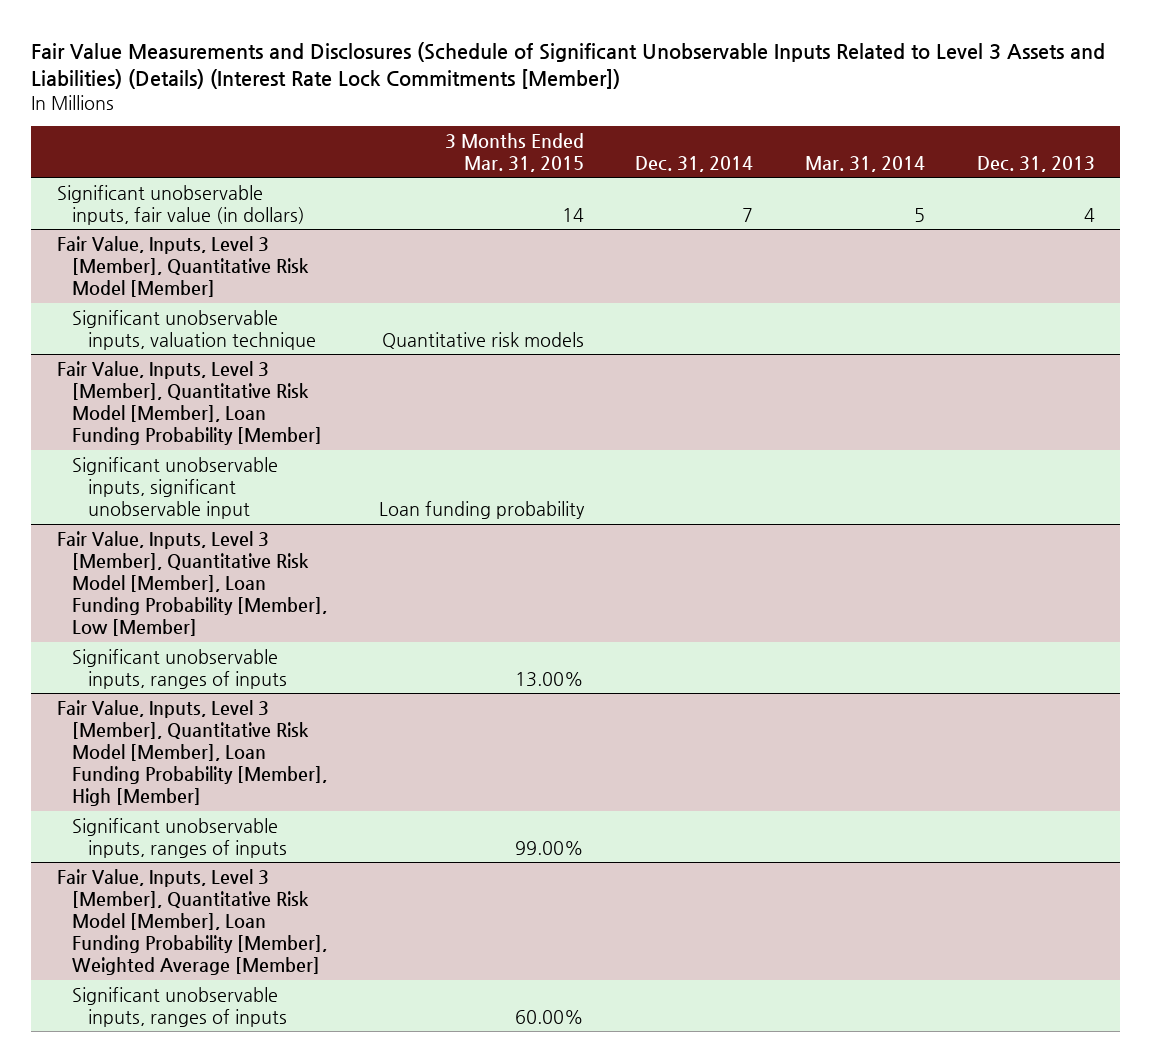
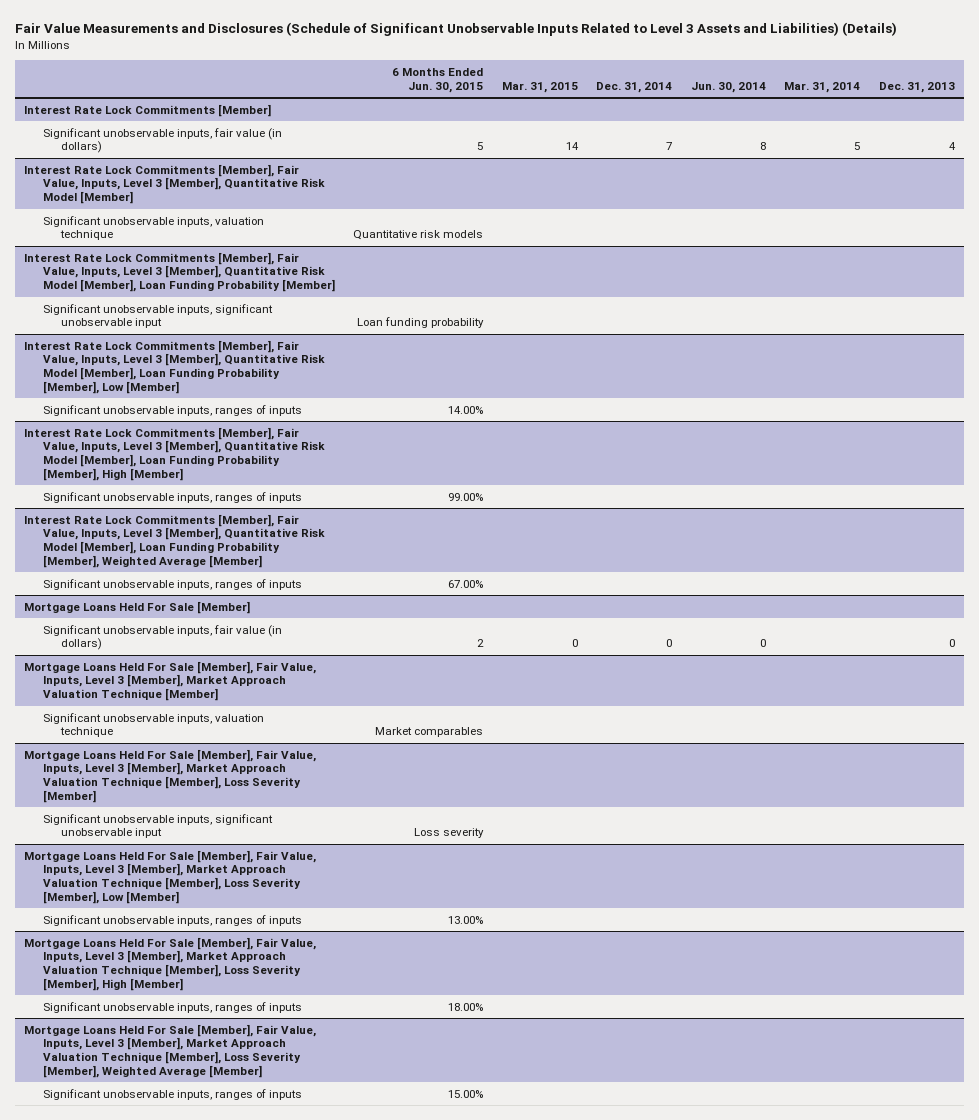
- Fair Value Measurements and Disclosures (Schedule of Significant Unobservable Inputs Related to Level 3 Assets and Liabilities) (Details) (Interest Rate Lock Commitments [Member])
+ Fair Value Measurements and Disclosures (Schedule of Significant Unobservable Inputs Related to Level 3 Assets and Liabilities) (Details)
- | 3 Months Ended Mar. 31, 2015 | Dec. 31, 2014 | Mar. 31, 2014 | Dec. 31, 2013
+ | 6 Months Ended Jun. 30, 2015 | Mar. 31, 2015 | Dec. 31, 2014 | Jun. 30, 2014 | Mar. 31, 2014 | Dec. 31, 2013
+ Interest Rate Lock Commitments [Member]
- Fair Value, Inputs, Level 3 [Member], Quantitative Risk Model [Member]
+ Interest Rate Lock Commitments [Member], Fair Value, Inputs, Level 3 [Member], Quantitative Risk Model [Member]
- Fair Value, Inputs, Level 3 [Member], Quantitative Risk Model [Member], Loan Funding Probability [Member]
+ Interest Rate Lock Commitments [Member], Fair Value, Inputs, Level 3 [Member], Quantitative Risk Model [Member], Loan Funding Probability [Member]
- Fair Value, Inputs, Level 3 [Member], Quantitative Risk Model [Member], Loan Funding Probability [Member], Low [Member]
+ Interest Rate Lock Commitments [Member], Fair Value, Inputs, Level 3 [Member], Quantitative Risk Model [Member], Loan Funding Probability [Member], Low [Member]
- Fair Value, Inputs, Level 3 [Member], Quantitative Risk Model [Member], Loan Funding Probability [Member], High [Member]
+ Interest Rate Lock Commitments [Member], Fair Value, Inputs, Level 3 [Member], Quantitative Risk Model [Member], Loan Funding Probability [Member], High [Member]
- Fair Value, Inputs, Level 3 [Member], Quantitative Risk Model [Member], Loan Funding Probability [Member], Weighted Average [Member]
+ Interest Rate Lock Commitments [Member], Fair Value, Inputs, Level 3 [Member], Quantitative Risk Model [Member], Loan Funding Probability [Member], Weighted Average [Member]
+ Mortgage Loans Held For Sale [Member]
+ Significant unobservable inputs, fair value (in dollars) | 2 | 0 | 0 | 0 | | 0
+ Mortgage Loans Held For Sale [Member], Fair Value, Inputs, Level 3 [Member], Market Approach Valuation Technique [Member]
+ Significant unobservable inputs, valuation technique | Market comparables | | | | |
+ Mortgage Loans Held For Sale [Member], Fair Value, Inputs, Level 3 [Member], Market Approach Valuation Technique [Member], Loss Severity [Member]
+ Significant unobservable inputs, significant unobservable input | Loss severity | | | | |
+ Mortgage Loans Held For Sale [Member], Fair Value, Inputs, Level 3 [Member], Market Approach Valuation Technique [Member], Loss Severity [Member], Low [Member]
+ Significant unobservable inputs, ranges of inputs | 13.00% | | | | |
+ Mortgage Loans Held For Sale [Member], Fair Value, Inputs, Level 3 [Member], Market Approach Valuation Technique [Member], Loss Severity [Member], High [Member]
+ Significant unobservable inputs, ranges of inputs | 18.00% | | | | |
+ Mortgage Loans Held For Sale [Member], Fair Value, Inputs, Level 3 [Member], Market Approach Valuation Technique [Member], Loss Severity [Member], Weighted Average [Member]
+ Significant unobservable inputs, ranges of inputs | 15.00% | | | | |

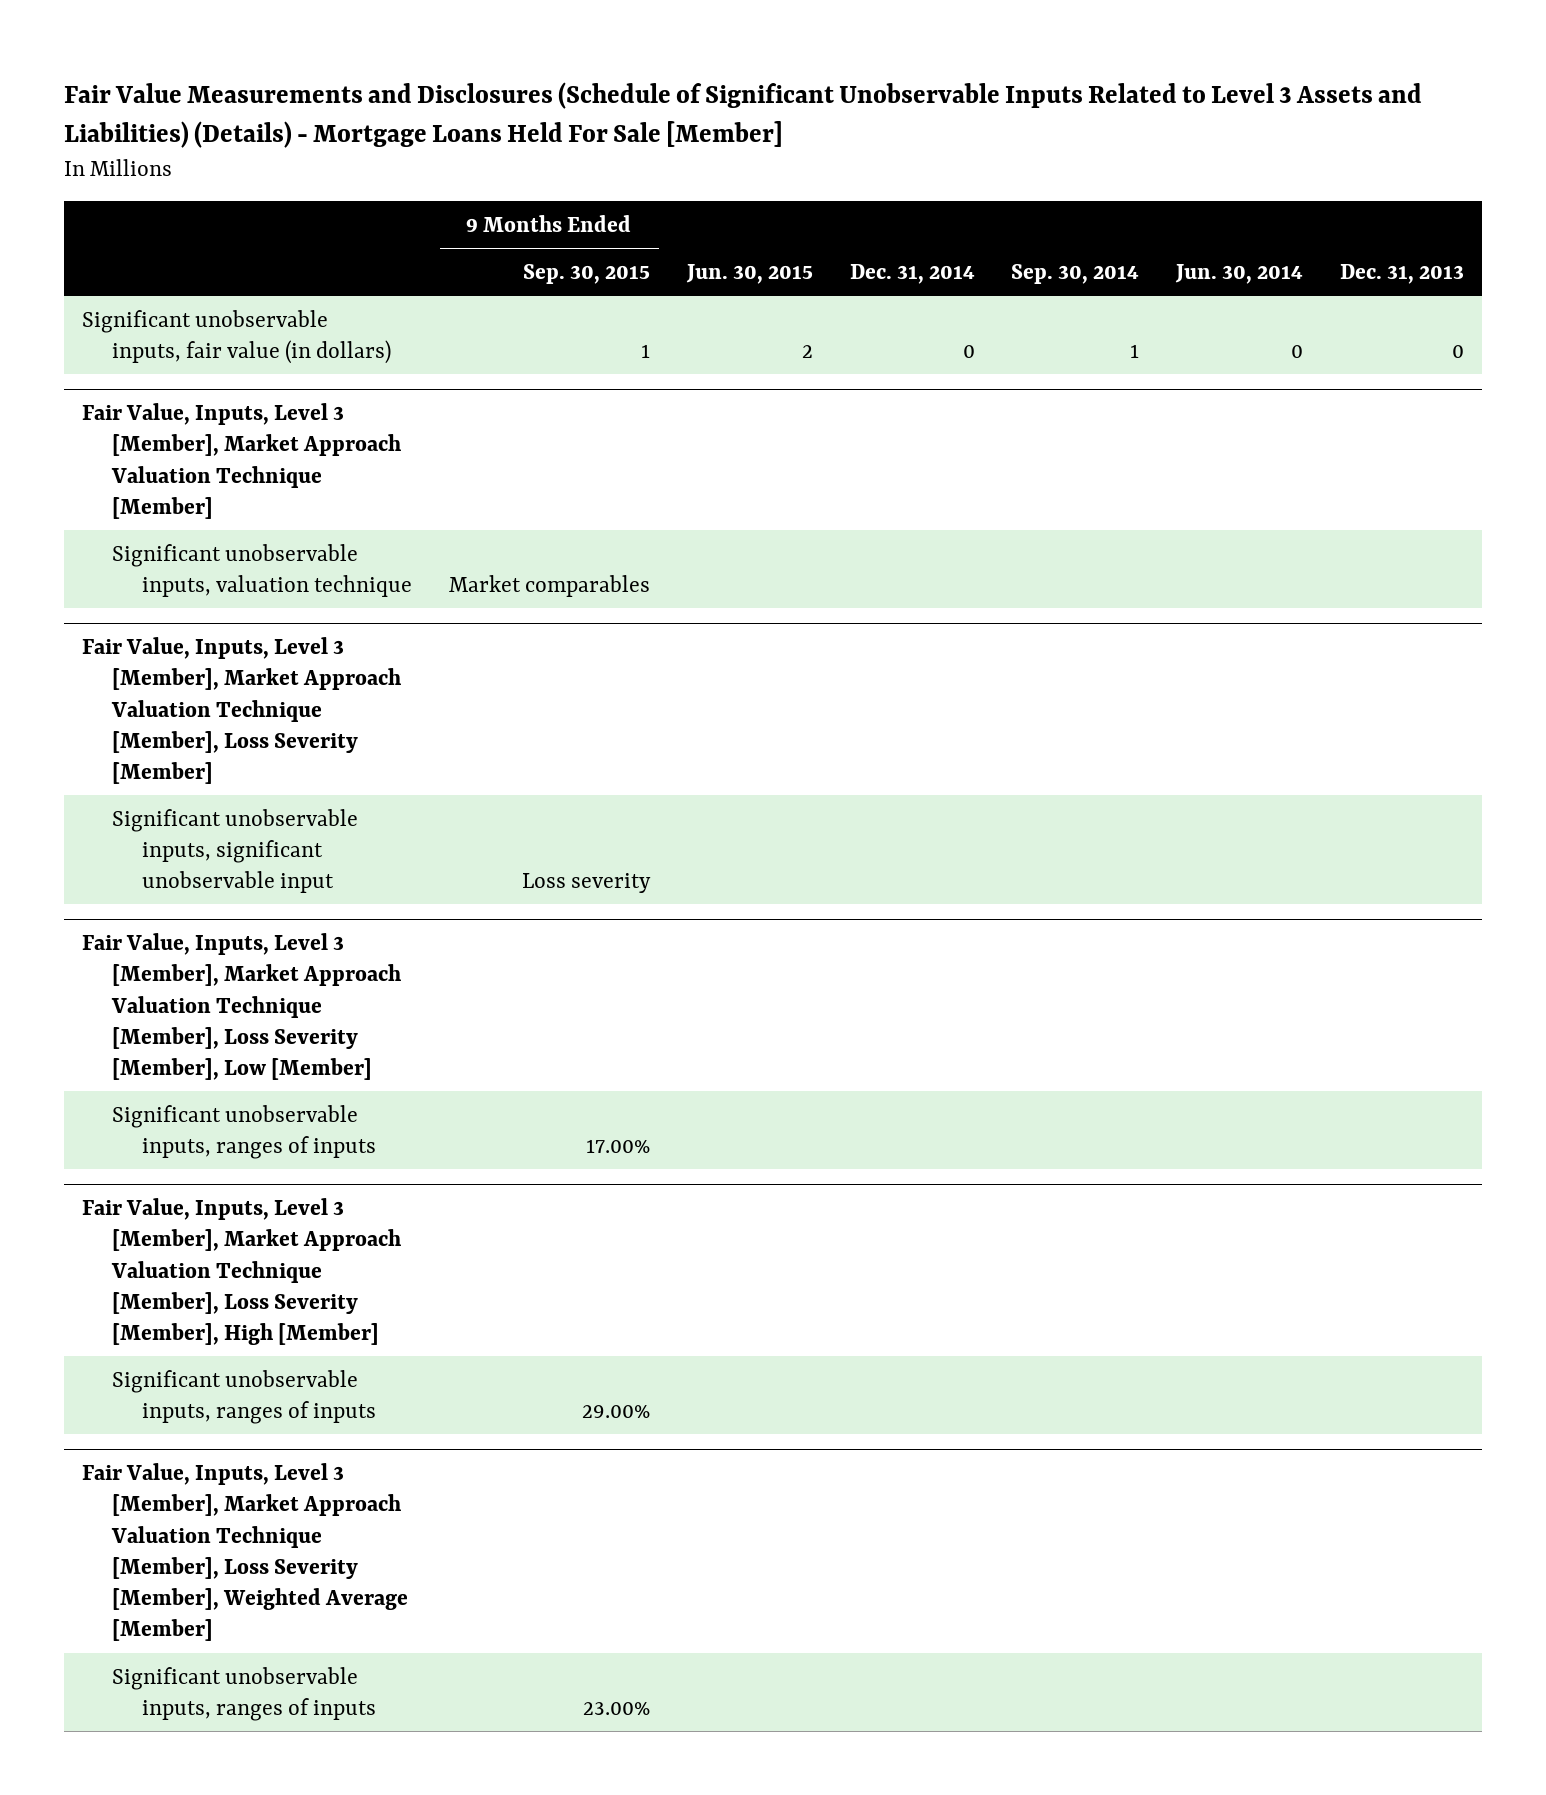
- Fair Value Measurements and Disclosures (Schedule of Significant Unobservable Inputs Related to Level 3 Assets and Liabilities) (Details)
+ Fair Value Measurements and Disclosures (Schedule of Significant Unobservable Inputs Related to Level 3 Assets and Liabilities) (Details) - Mortgage Loans Held For Sale [Member]
- | 6 Months Ended Jun. 30, 2015 | Mar. 31, 2015 | Dec. 31, 2014 | Jun. 30, 2014 | Mar. 31, 2014 | Dec. 31, 2013
+ | 9 Months Ended Sep. 30, 2015 | Jun. 30, 2015 | Dec. 31, 2014 | Sep. 30, 2014 | Jun. 30, 2014 | Dec. 31, 2013
- Interest Rate Lock Commitments [Member]
- Significant unobservable inputs, fair value (in dollars) | 5 | 14 | 7 | 8 | 5 | 4
- Interest Rate Lock Commitments [Member], Fair Value, Inputs, Level 3 [Member], Quantitative Risk Model [Member]
- Significant unobservable inputs, valuation technique | Quantitative risk models | | | | |
- Interest Rate Lock Commitments [Member], Fair Value, Inputs, Level 3 [Member], Quantitative Risk Model [Member], Loan Funding Probability [Member]
- Significant unobservable inputs, significant unobservable input | Loan funding probability | | | | |
- Interest Rate Lock Commitments [Member], Fair Value, Inputs, Level 3 [Member], Quantitative Risk Model [Member], Loan Funding Probability [Member], Low [Member]
- Significant unobservable inputs, ranges of inputs | 14.00% | | | | |
- Interest Rate Lock Commitments [Member], Fair Value, Inputs, Level 3 [Member], Quantitative Risk Model [Member], Loan Funding Probability [Member], High [Member]
- Significant unobservable inputs, ranges of inputs | 99.00% | | | | |
- Interest Rate Lock Commitments [Member], Fair Value, Inputs, Level 3 [Member], Quantitative Risk Model [Member], Loan Funding Probability [Member], Weighted Average [Member]
- Significant unobservable inputs, ranges of inputs | 67.00% | | | | |
- Mortgage Loans Held For Sale [Member]
- Significant unobservable inputs, fair value (in dollars) | 2 | 0 | 0 | 0 | | 0
- Mortgage Loans Held For Sale [Member], Fair Value, Inputs, Level 3 [Member], Market Approach Valuation Technique [Member]
+ Significant unobservable inputs, fair value (in dollars) | 1 | 2 | 0 | 1 | 0 | 0
+ Fair Value, Inputs, Level 3 [Member], Market Approach Valuation Technique [Member]
- Mortgage Loans Held For Sale [Member], Fair Value, Inputs, Level 3 [Member], Market Approach Valuation Technique [Member], Loss Severity [Member]
+ Fair Value, Inputs, Level 3 [Member], Market Approach Valuation Technique [Member], Loss Severity [Member]
- Mortgage Loans Held For Sale [Member], Fair Value, Inputs, Level 3 [Member], Market Approach Valuation Technique [Member], Loss Severity [Member], Low [Member]
+ Fair Value, Inputs, Level 3 [Member], Market Approach Valuation Technique [Member], Loss Severity [Member], Low [Member]
- Mortgage Loans Held For Sale [Member], Fair Value, Inputs, Level 3 [Member], Market Approach Valuation Technique [Member], Loss Severity [Member], High [Member]
+ Fair Value, Inputs, Level 3 [Member], Market Approach Valuation Technique [Member], Loss Severity [Member], High [Member]
- Mortgage Loans Held For Sale [Member], Fair Value, Inputs, Level 3 [Member], Market Approach Valuation Technique [Member], Loss Severity [Member], Weighted Average [Member]
+ Fair Value, Inputs, Level 3 [Member], Market Approach Valuation Technique [Member], Loss Severity [Member], Weighted Average [Member]

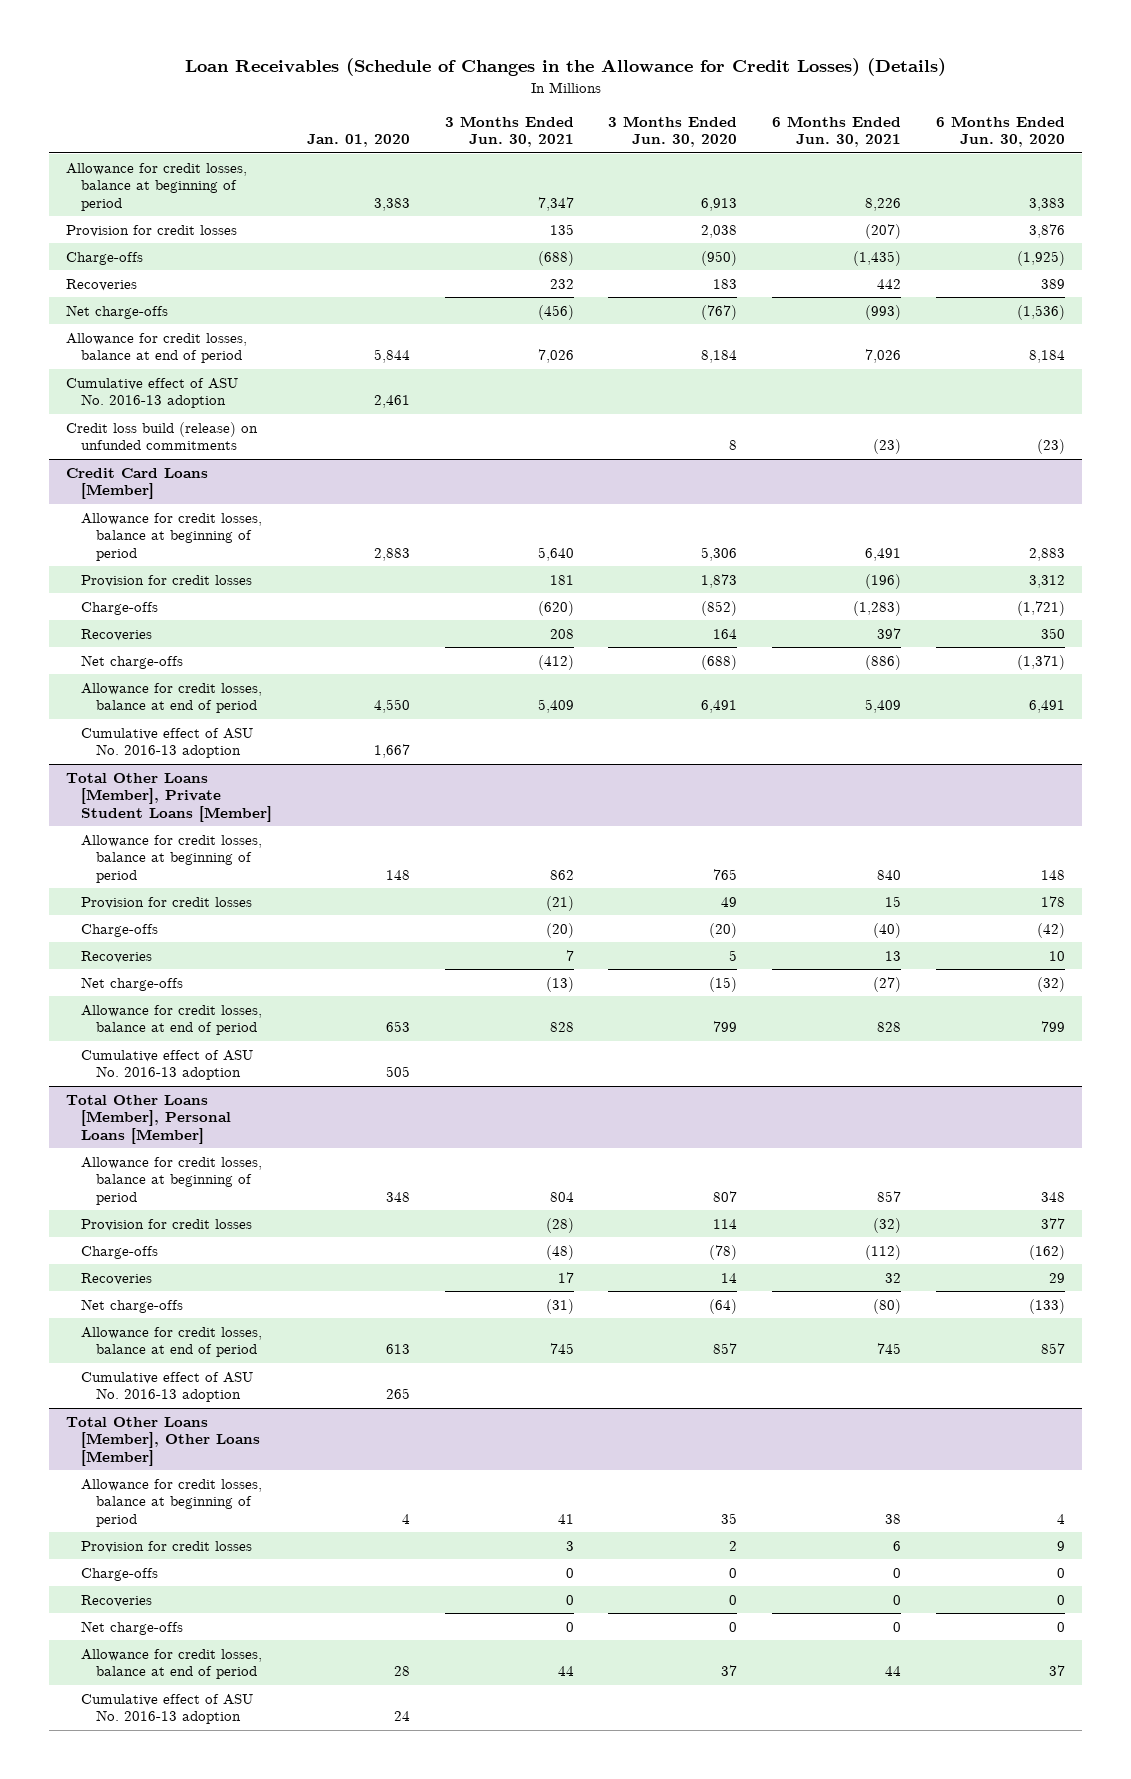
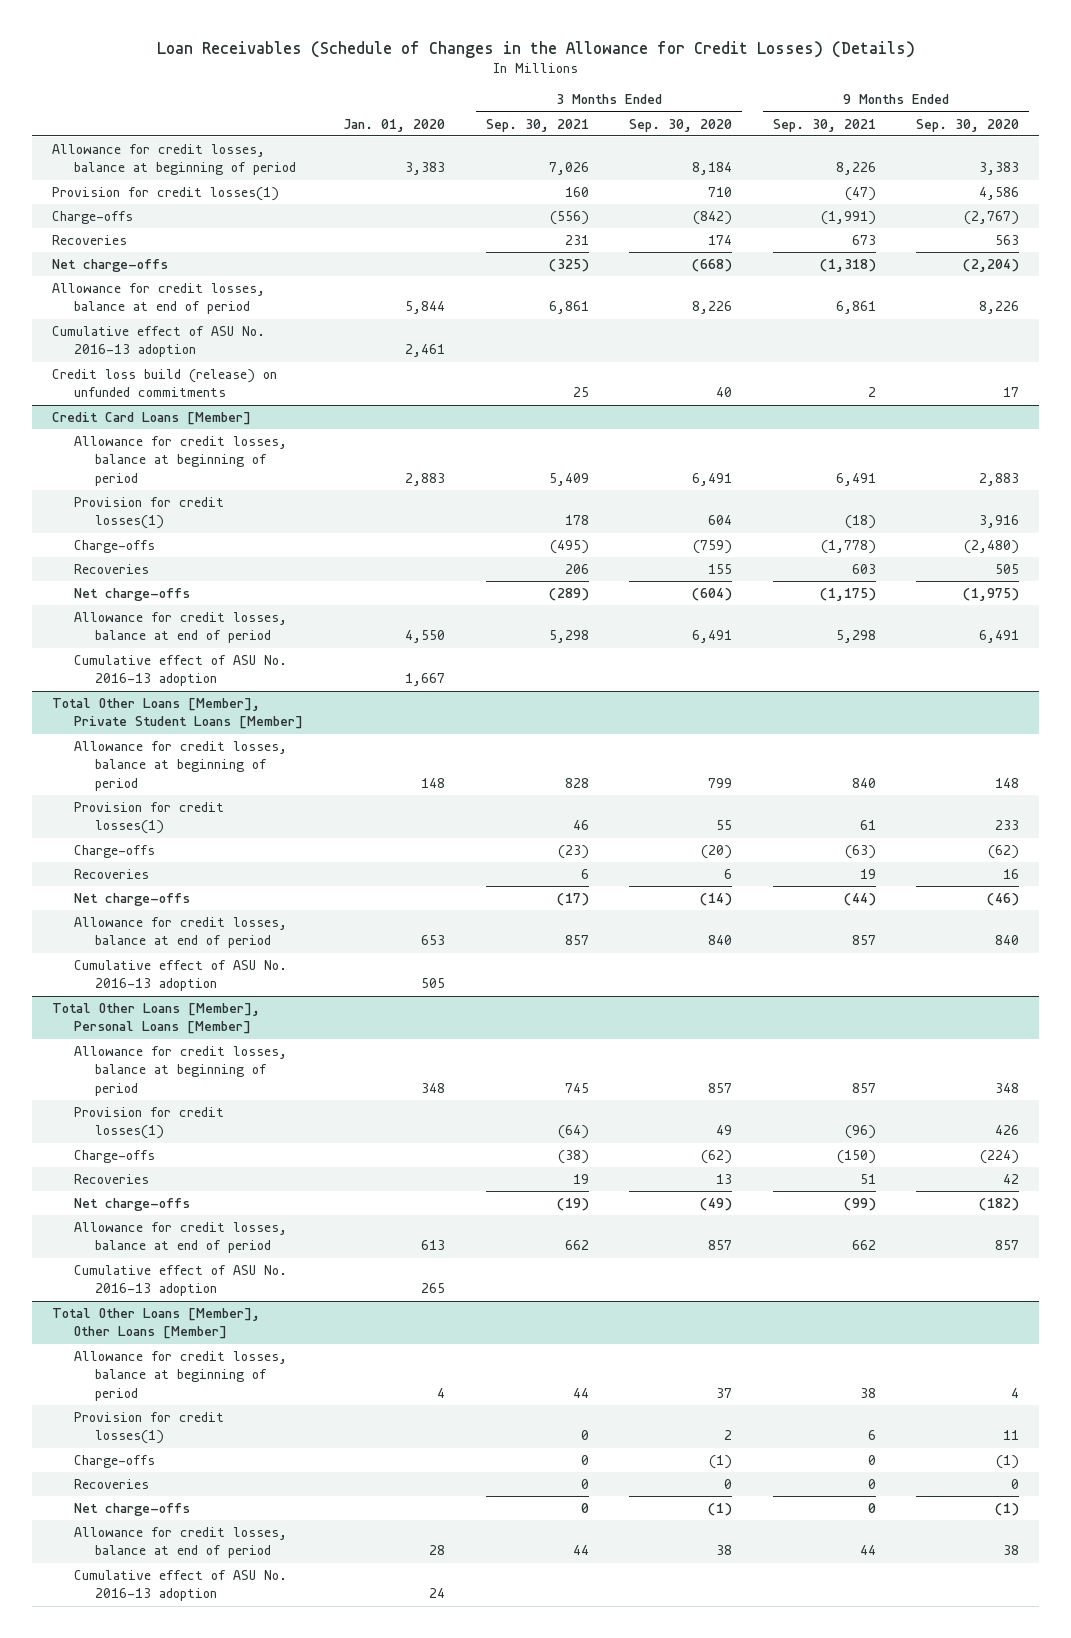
- | Jan. 01, 2020 | 3 Months Ended Jun. 30, 2021 | 3 Months Ended Jun. 30, 2020 | 6 Months Ended Jun. 30, 2021 | 6 Months Ended Jun. 30, 2020
+ | Jan. 01, 2020 | 3 Months Ended Sep. 30, 2021 | 3 Months Ended Sep. 30, 2020 | 9 Months Ended Sep. 30, 2021 | 9 Months Ended Sep. 30, 2020
- Provision for credit losses | | 135 | 2,038 | (207) | 3,876
+ Provision for credit losses(1) | | 160 | 710 | (47) | 4,586
@ Credit Card Loans [Member]
- Provision for credit losses | | 181 | 1,873 | (196) | 3,312
+ Provision for credit losses(1) | | 178 | 604 | (18) | 3,916
@ Total Other Loans [Member], Private Student Loans [Member]
- Provision for credit losses | | (21) | 49 | 15 | 178
+ Provision for credit losses(1) | | 46 | 55 | 61 | 233
@ Total Other Loans [Member], Personal Loans [Member]
- Provision for credit losses | | (28) | 114 | (32) | 377
+ Provision for credit losses(1) | | (64) | 49 | (96) | 426
@ Total Other Loans [Member], Other Loans [Member]
- Provision for credit losses | | 3 | 2 | 6 | 9
+ Provision for credit losses(1) | | 0 | 2 | 6 | 11

